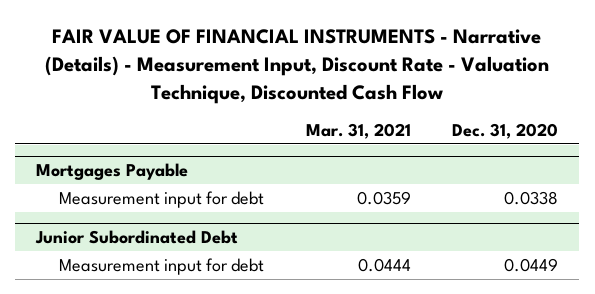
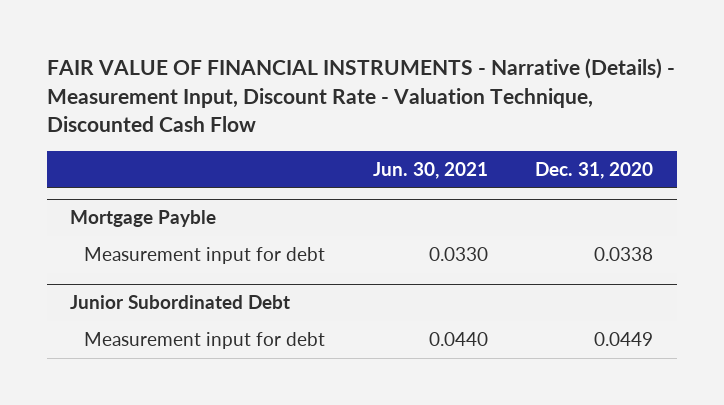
- | Mar. 31, 2021 | Dec. 31, 2020
+ | Jun. 30, 2021 | Dec. 31, 2020
- Mortgages Payable
+ Mortgage Payble

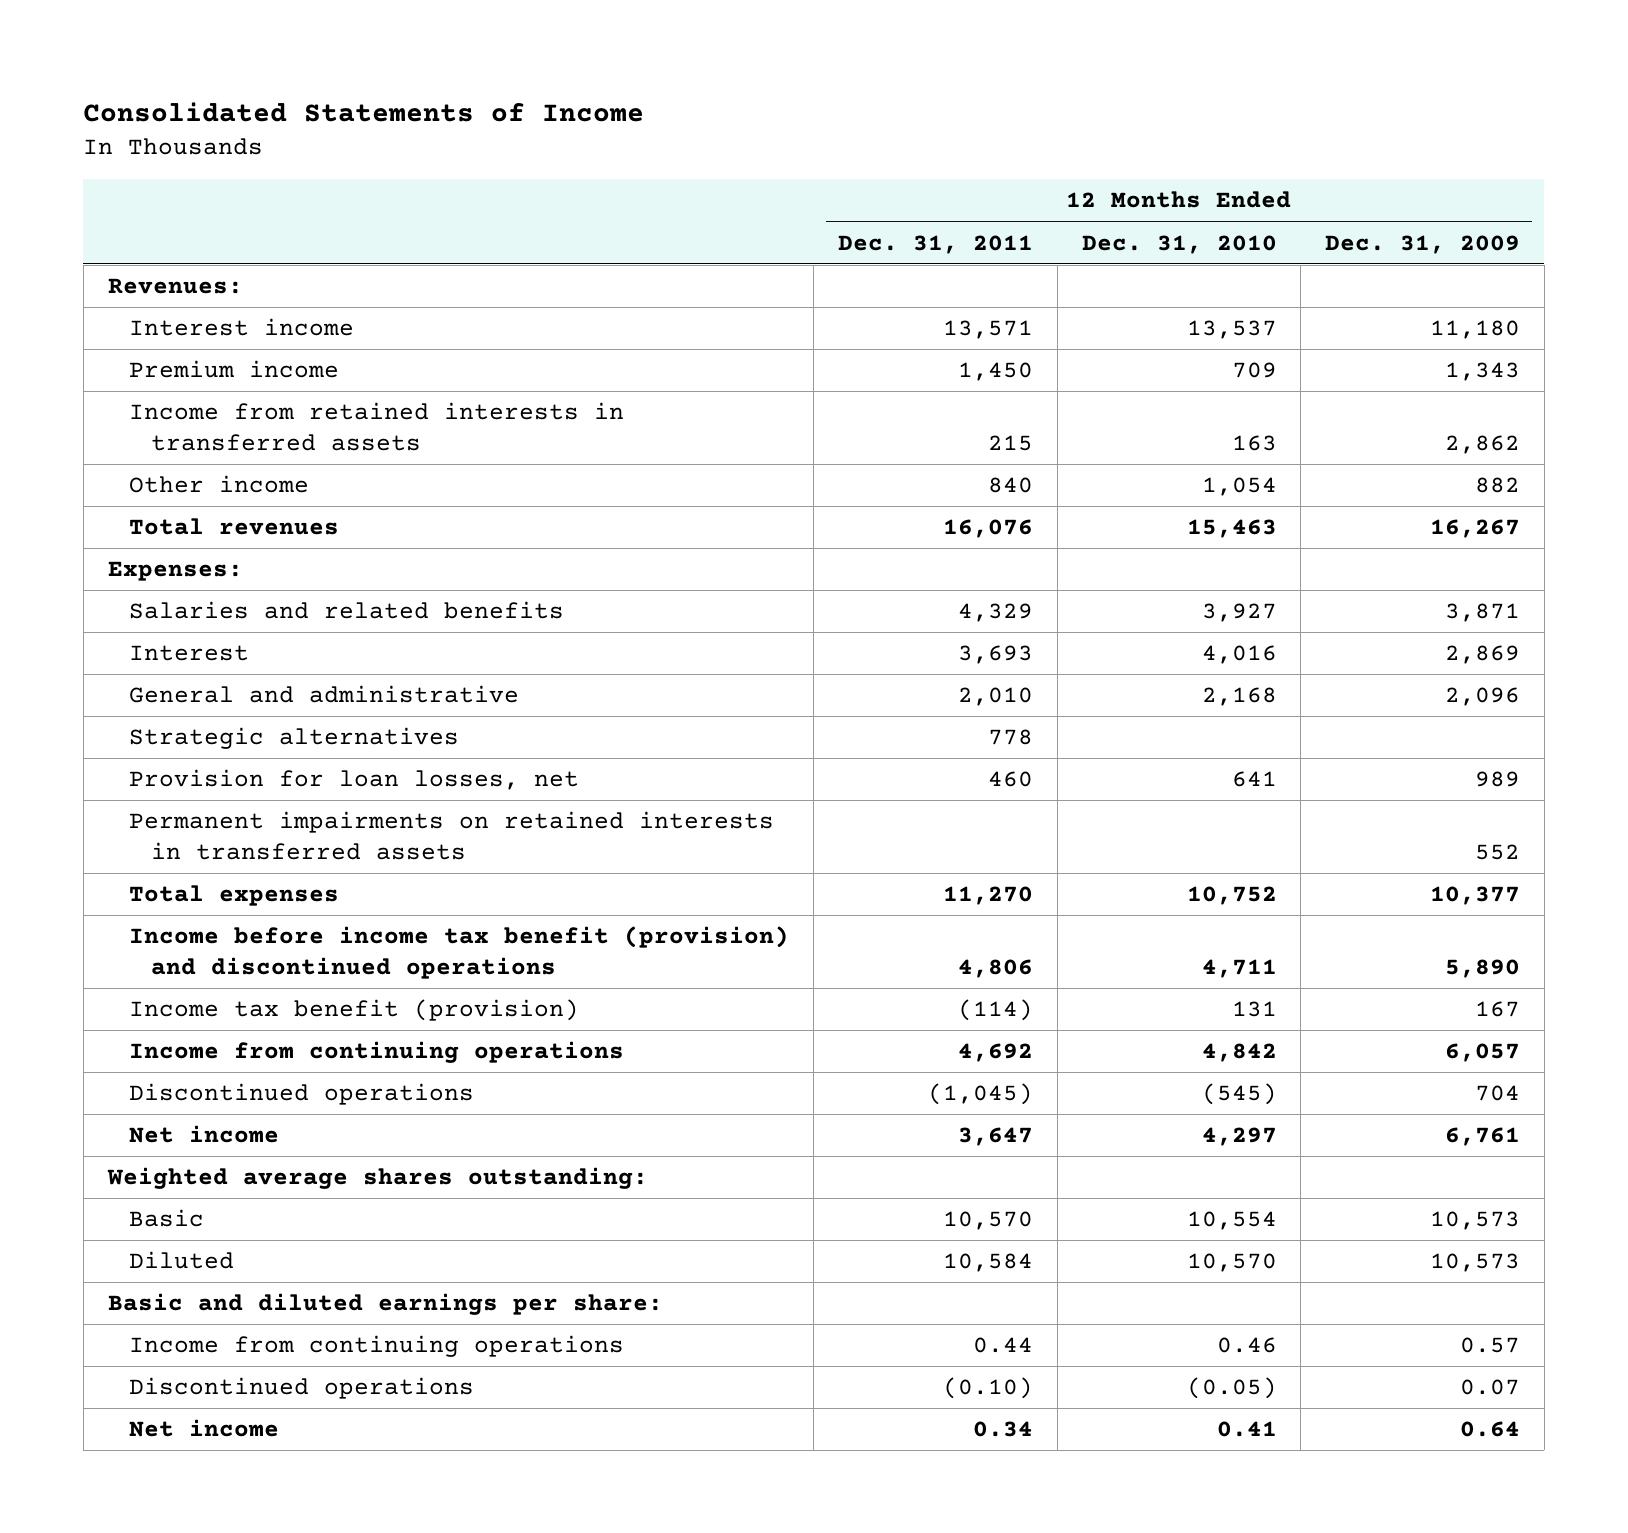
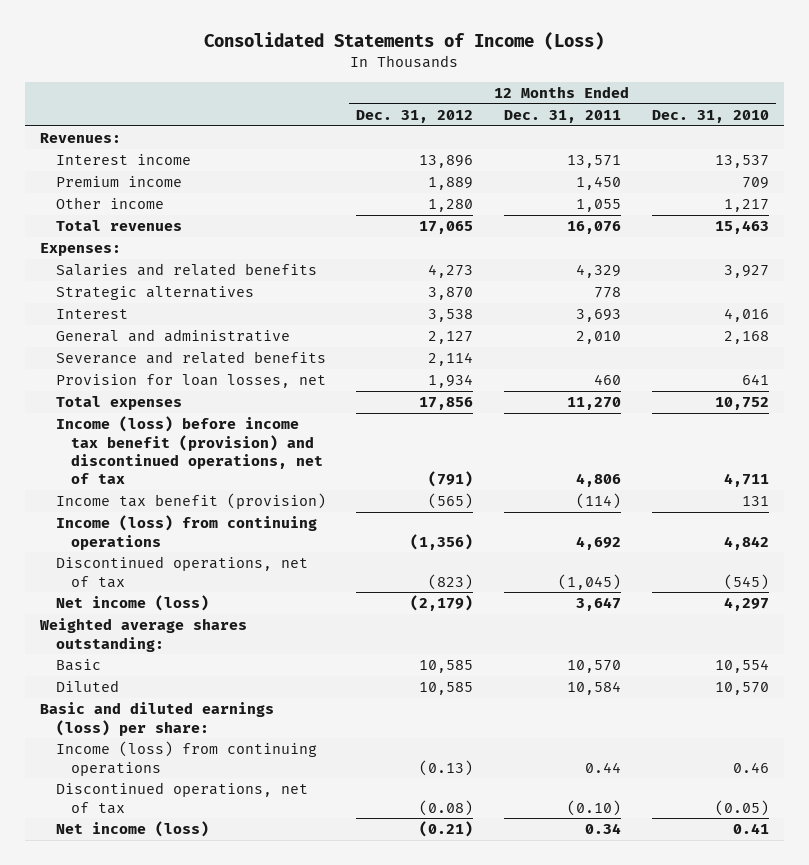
- Consolidated Statements of Income
+ Consolidated Statements of Income (Loss)
- | 12 Months Ended Dec. 31, 2011 | 12 Months Ended Dec. 31, 2010 | 12 Months Ended Dec. 31, 2009
+ | 12 Months Ended Dec. 31, 2012 | 12 Months Ended Dec. 31, 2011 | 12 Months Ended Dec. 31, 2010
- Income from retained interests in transferred assets | 215 | 163 | 2,862
- Other income | 840 | 1,054 | 882
+ Other income | 1,280 | 1,055 | 1,217
moved up: Strategic alternatives | 3,870 | 778 |
+ Severance and related benefits | 2,114 | |
- Permanent impairments on retained interests in transferred assets | | | 552
- Income before income tax benefit (provision) and discontinued operations | 4,806 | 4,711 | 5,890
+ Income (loss) before income tax benefit (provision) and discontinued operations, net of tax | (791) | 4,806 | 4,711
- Income from continuing operations | 4,692 | 4,842 | 6,057
- Discontinued operations | (1,045) | (545) | 704
- Net income | 3,647 | 4,297 | 6,761
+ Income (loss) from continuing operations | (1,356) | 4,692 | 4,842
+ Discontinued operations, net of tax | (823) | (1,045) | (545)
+ Net income (loss) | (2,179) | 3,647 | 4,297
- Basic and diluted earnings per share:
- Income from continuing operations | 0.44 | 0.46 | 0.57
- Discontinued operations | (0.10) | (0.05) | 0.07
- Net income | 0.34 | 0.41 | 0.64
+ Basic and diluted earnings (loss) per share:
+ Income (loss) from continuing operations | (0.13) | 0.44 | 0.46
+ Discontinued operations, net of tax | (0.08) | (0.10) | (0.05)
+ Net income (loss) | (0.21) | 0.34 | 0.41

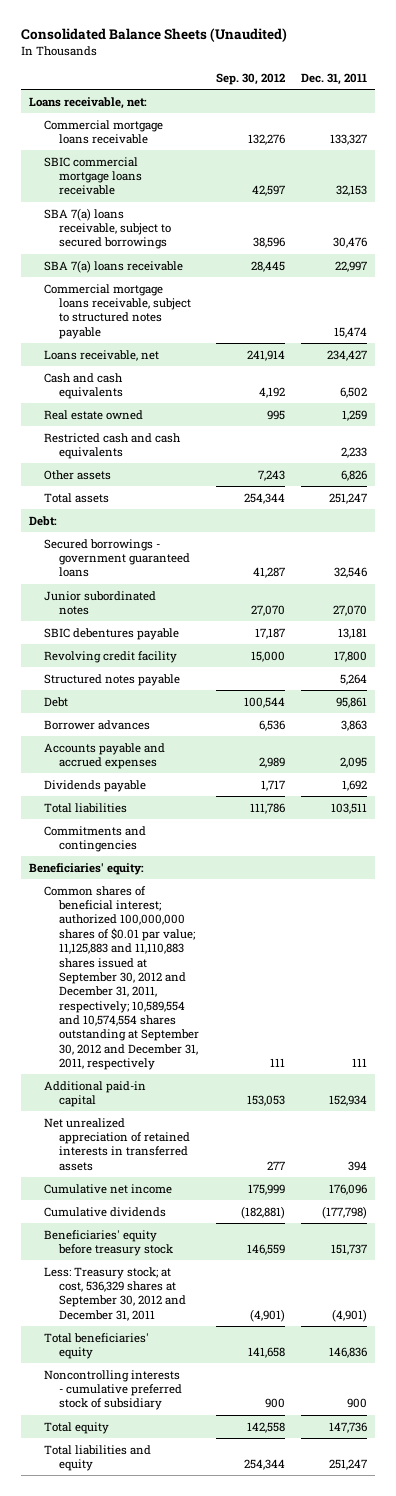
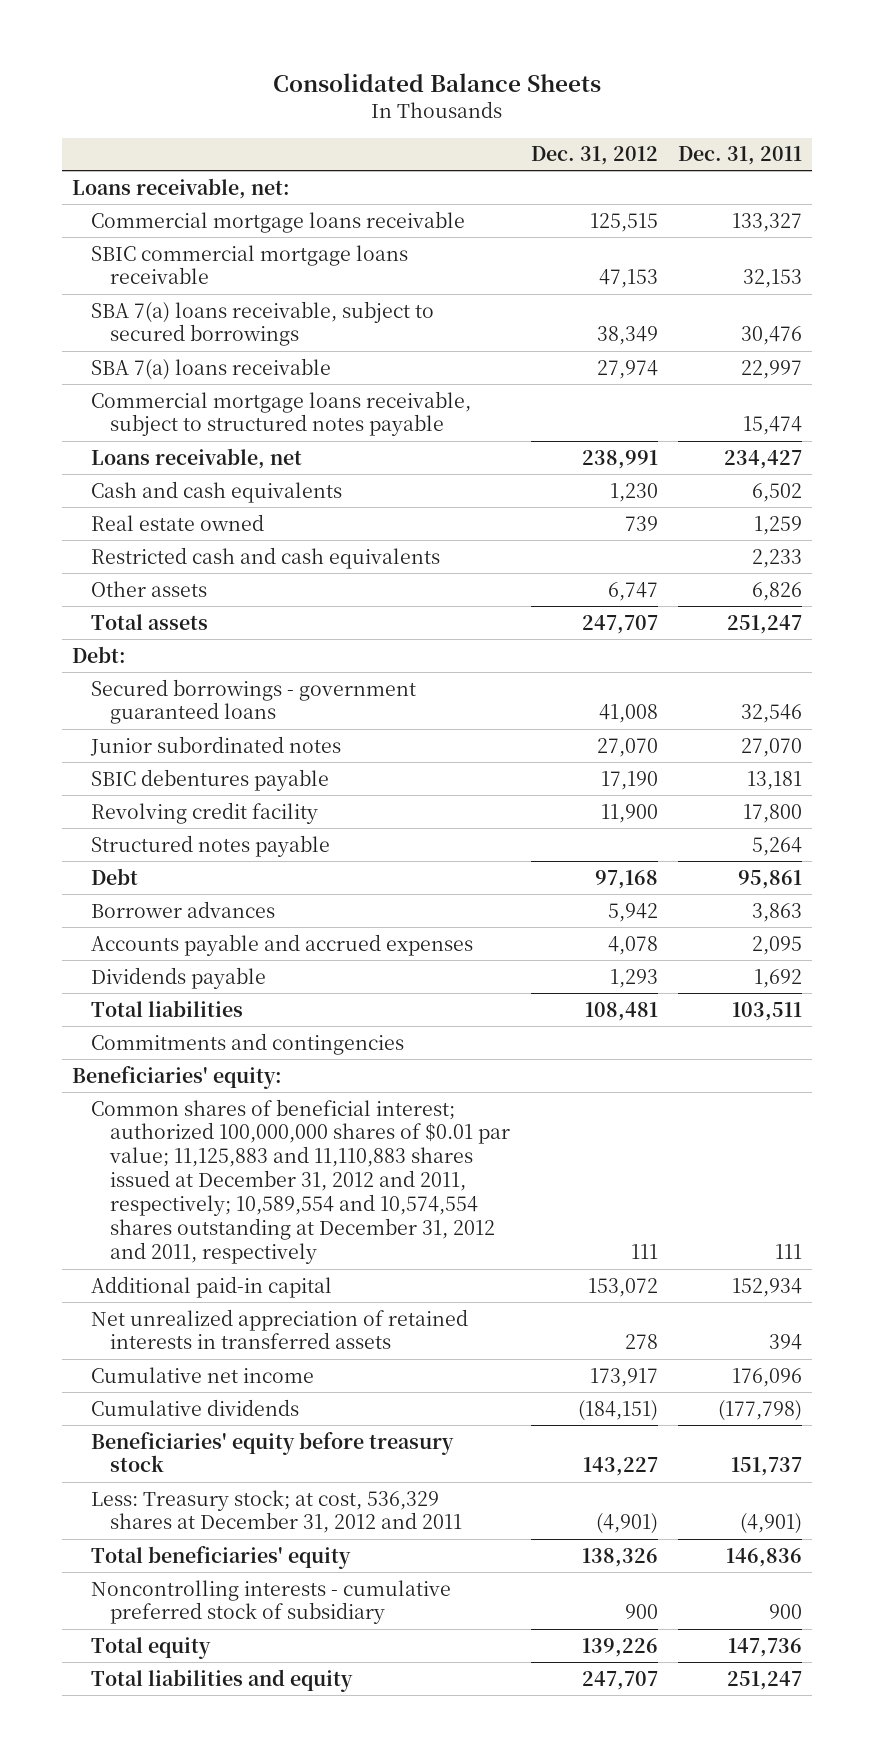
- Consolidated Balance Sheets (Unaudited)
+ Consolidated Balance Sheets
- | Sep. 30, 2012 | Dec. 31, 2011
+ | Dec. 31, 2012 | Dec. 31, 2011
- Common shares of beneficial interest; authorized 100,000,000 shares of $0.01 par value; 11,125,883 and 11,110,883 shares issued at September 30, 2012 and December 31, 2011, respectively; 10,589,554 and 10,574,554 shares outstanding at September 30, 2012 and December 31, 2011, respectively | 111 | 111
+ Common shares of beneficial interest; authorized 100,000,000 shares of $0.01 par value; 11,125,883 and 11,110,883 shares issued at December 31, 2012 and 2011, respectively; 10,589,554 and 10,574,554 shares outstanding at December 31, 2012 and 2011, respectively | 111 | 111
- Less: Treasury stock; at cost, 536,329 shares at September 30, 2012 and December 31, 2011 | (4,901) | (4,901)
+ Less: Treasury stock; at cost, 536,329 shares at December 31, 2012 and 2011 | (4,901) | (4,901)

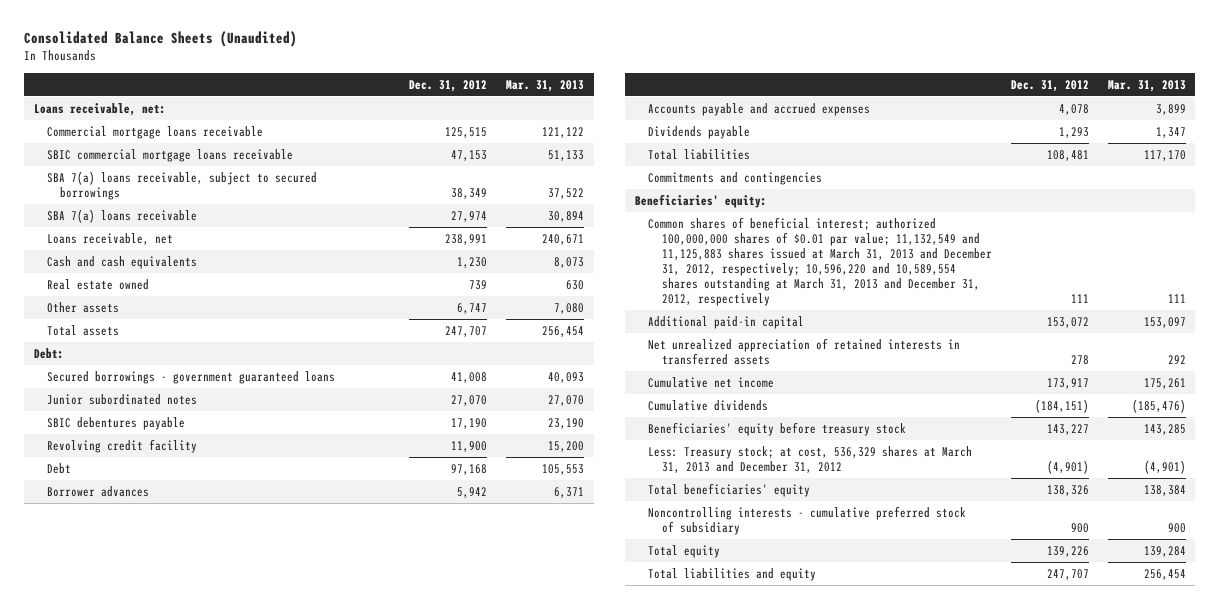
- Consolidated Balance Sheets
+ Consolidated Balance Sheets (Unaudited)
- | Dec. 31, 2012 | Dec. 31, 2011
+ | Dec. 31, 2012 | Mar. 31, 2013
- Commercial mortgage loans receivable, subject to structured notes payable | | 15,474
- Restricted cash and cash equivalents | | 2,233
- Structured notes payable | | 5,264
- Common shares of beneficial interest; authorized 100,000,000 shares of $0.01 par value; 11,125,883 and 11,110,883 shares issued at December 31, 2012 and 2011, respectively; 10,589,554 and 10,574,554 shares outstanding at December 31, 2012 and 2011, respectively | 111 | 111
+ Common shares of beneficial interest; authorized 100,000,000 shares of $0.01 par value; 11,132,549 and 11,125,883 shares issued at March 31, 2013 and December 31, 2012, respectively; 10,596,220 and 10,589,554 shares outstanding at March 31, 2013 and December 31, 2012, respectively | 111 | 111
- Less: Treasury stock; at cost, 536,329 shares at December 31, 2012 and 2011 | (4,901) | (4,901)
+ Less: Treasury stock; at cost, 536,329 shares at March 31, 2013 and December 31, 2012 | (4,901) | (4,901)

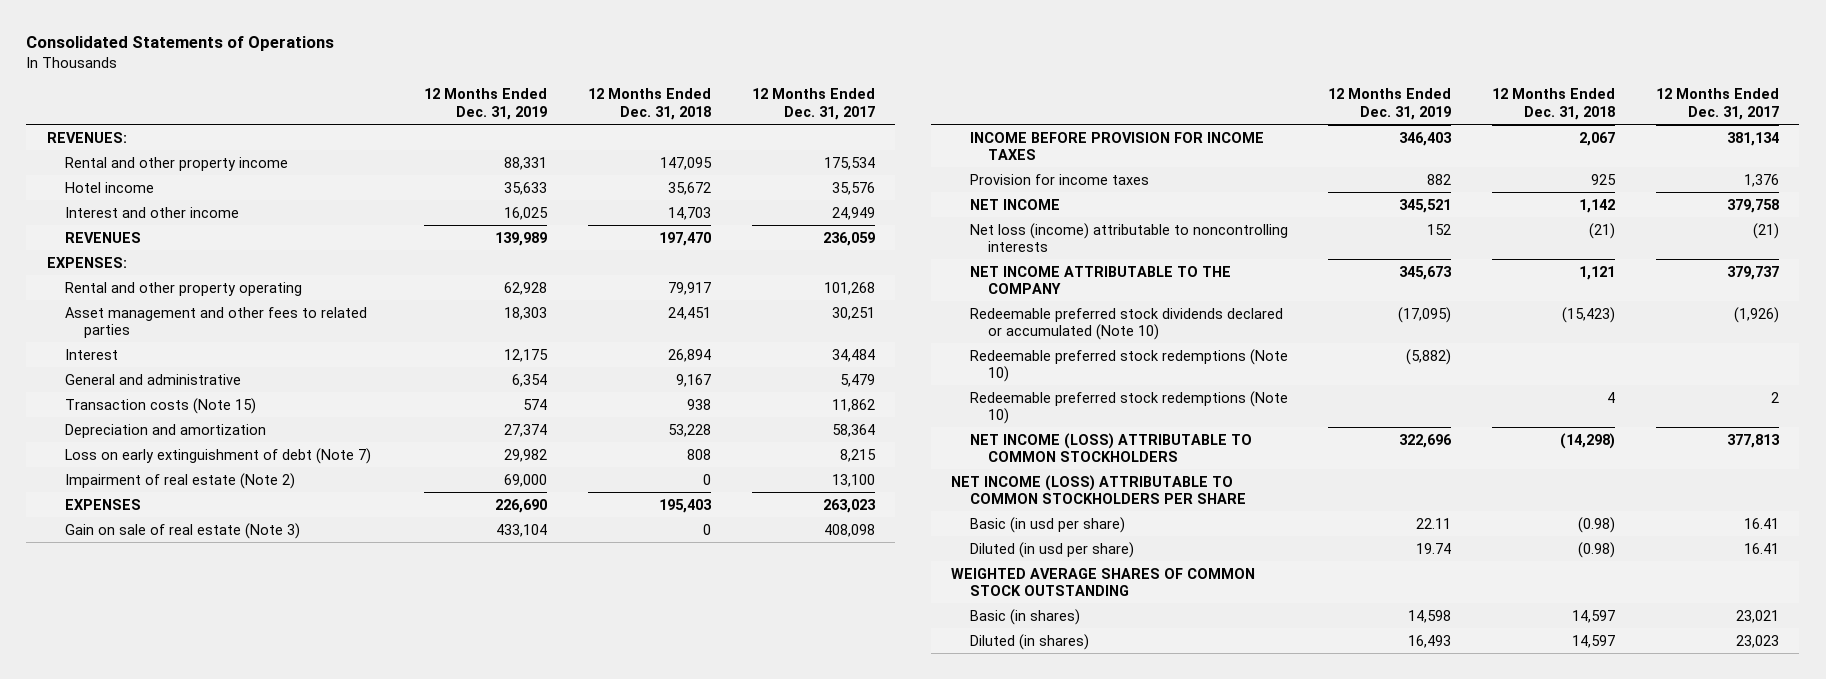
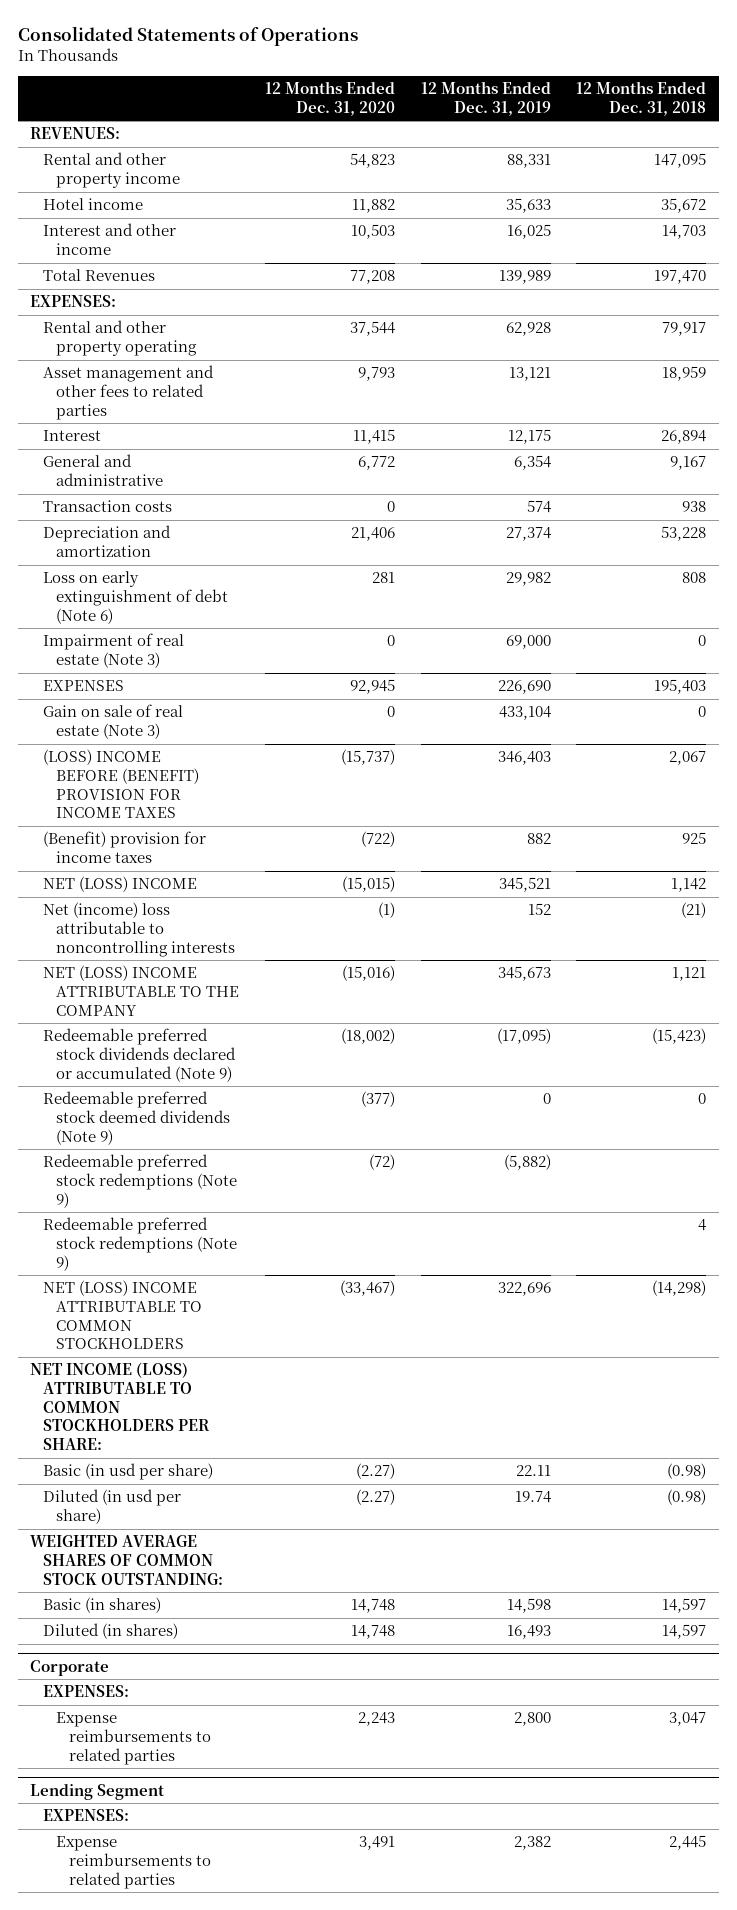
- | 12 Months Ended Dec. 31, 2019 | 12 Months Ended Dec. 31, 2018 | 12 Months Ended Dec. 31, 2017
+ | 12 Months Ended Dec. 31, 2020 | 12 Months Ended Dec. 31, 2019 | 12 Months Ended Dec. 31, 2018
- REVENUES | 139,989 | 197,470 | 236,059
+ Total Revenues | 77,208 | 139,989 | 197,470
- Asset management and other fees to related parties | 18,303 | 24,451 | 30,251
+ Asset management and other fees to related parties | 9,793 | 13,121 | 18,959
- Transaction costs (Note 15) | 574 | 938 | 11,862
+ Transaction costs | 0 | 574 | 938
- Loss on early extinguishment of debt (Note 7) | 29,982 | 808 | 8,215
- Impairment of real estate (Note 2) | 69,000 | 0 | 13,100
+ Loss on early extinguishment of debt (Note 6) | 281 | 29,982 | 808
+ Impairment of real estate (Note 3) | 0 | 69,000 | 0
- INCOME BEFORE PROVISION FOR INCOME TAXES | 346,403 | 2,067 | 381,134
- Provision for income taxes | 882 | 925 | 1,376
- NET INCOME | 345,521 | 1,142 | 379,758
- Net loss (income) attributable to noncontrolling interests | 152 | (21) | (21)
- NET INCOME ATTRIBUTABLE TO THE COMPANY | 345,673 | 1,121 | 379,737
- Redeemable preferred stock dividends declared or accumulated (Note 10) | (17,095) | (15,423) | (1,926)
- Redeemable preferred stock redemptions (Note 10) | (5,882) | |
- Redeemable preferred stock redemptions (Note 10) | | 4 | 2
- NET INCOME (LOSS) ATTRIBUTABLE TO COMMON STOCKHOLDERS | 322,696 | (14,298) | 377,813
- NET INCOME (LOSS) ATTRIBUTABLE TO COMMON STOCKHOLDERS PER SHARE
+ (LOSS) INCOME BEFORE (BENEFIT) PROVISION FOR INCOME TAXES | (15,737) | 346,403 | 2,067
+ (Benefit) provision for income taxes | (722) | 882 | 925
+ NET (LOSS) INCOME | (15,015) | 345,521 | 1,142
+ Net (income) loss attributable to noncontrolling interests | (1) | 152 | (21)
+ NET (LOSS) INCOME ATTRIBUTABLE TO THE COMPANY | (15,016) | 345,673 | 1,121
+ Redeemable preferred stock dividends declared or accumulated (Note 9) | (18,002) | (17,095) | (15,423)
+ Redeemable preferred stock deemed dividends (Note 9) | (377) | 0 | 0
+ Redeemable preferred stock redemptions (Note 9) | (72) | (5,882) |
+ Redeemable preferred stock redemptions (Note 9) | | | 4
+ NET (LOSS) INCOME ATTRIBUTABLE TO COMMON STOCKHOLDERS | (33,467) | 322,696 | (14,298)
+ NET INCOME (LOSS) ATTRIBUTABLE TO COMMON STOCKHOLDERS PER SHARE:
- WEIGHTED AVERAGE SHARES OF COMMON STOCK OUTSTANDING
+ WEIGHTED AVERAGE SHARES OF COMMON STOCK OUTSTANDING:
+ Corporate
+ EXPENSES:
+ Expense reimbursements to related parties | 2,243 | 2,800 | 3,047
+ Lending Segment
+ EXPENSES:
+ Expense reimbursements to related parties | 3,491 | 2,382 | 2,445

